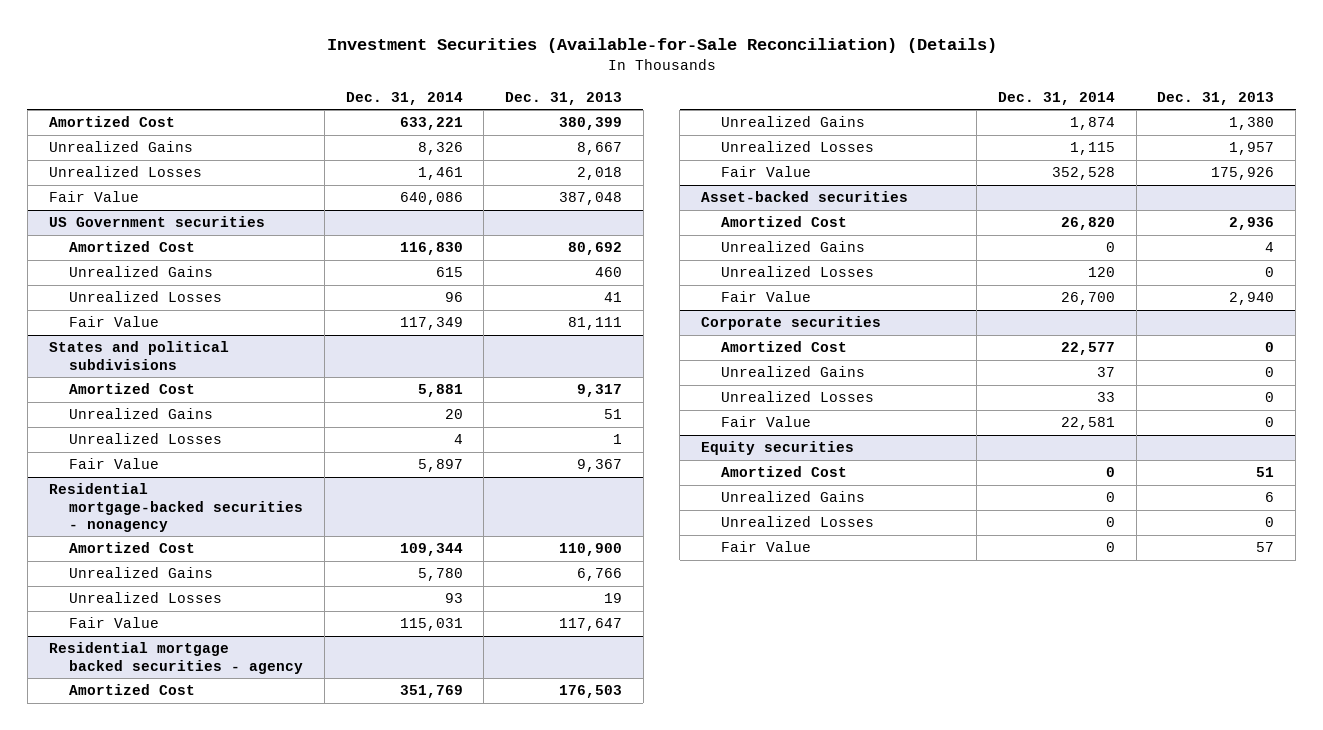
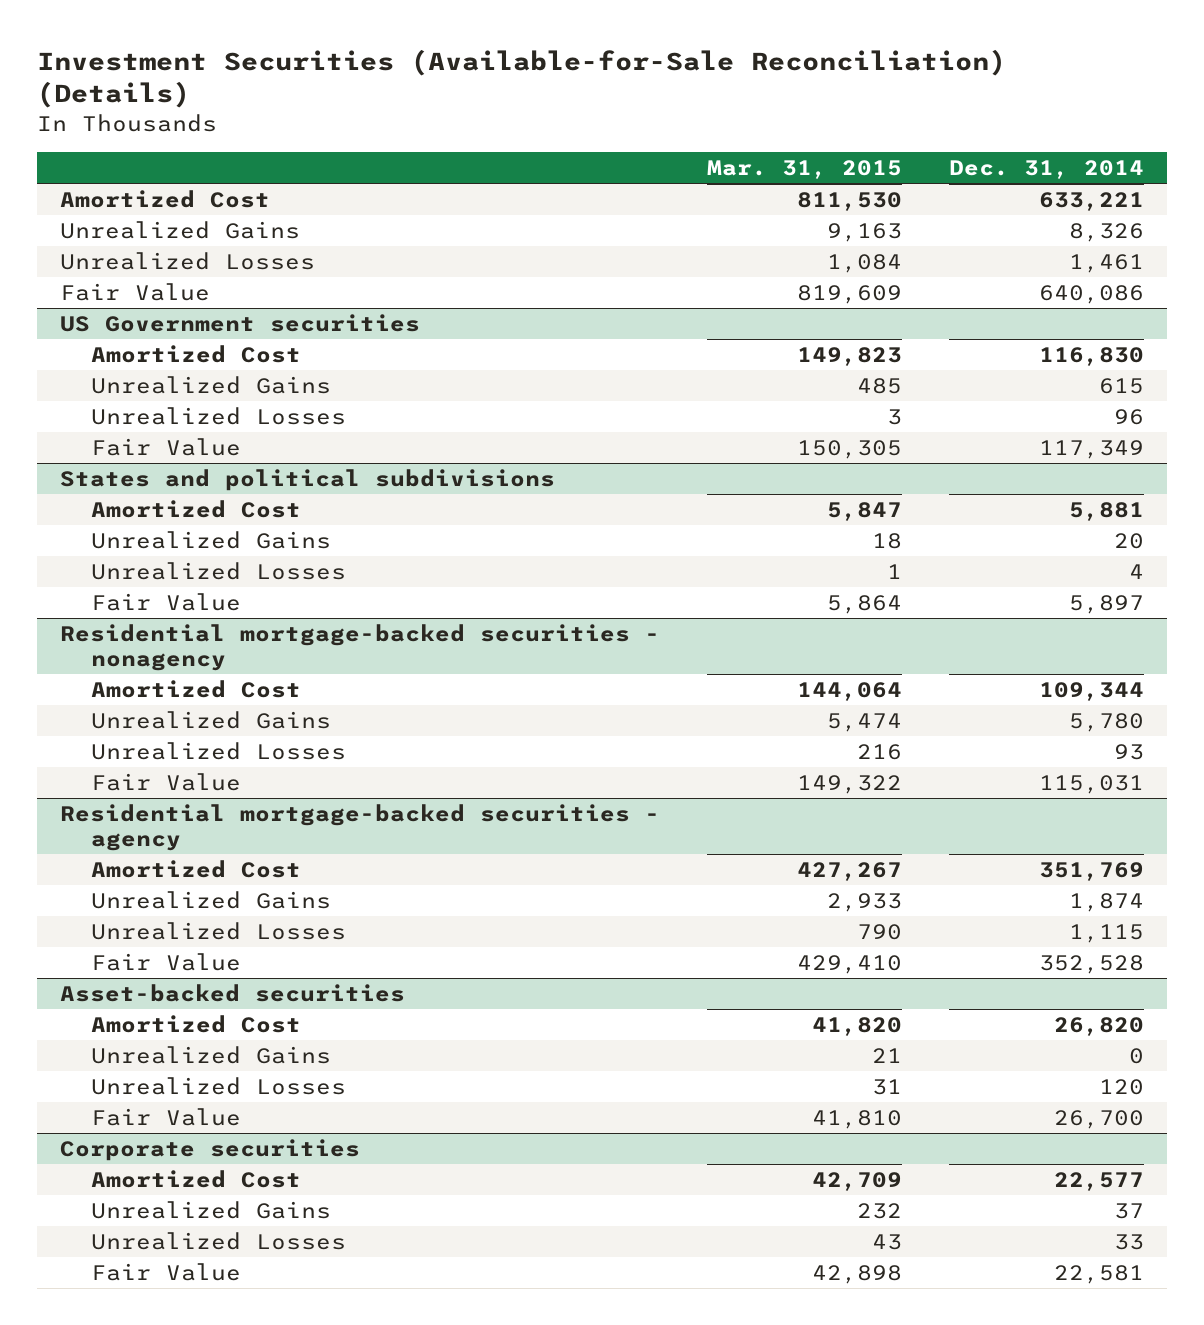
- | Dec. 31, 2014 | Dec. 31, 2013
+ | Mar. 31, 2015 | Dec. 31, 2014
- Residential mortgage backed securities - agency
+ Residential mortgage-backed securities - agency
- Equity securities
- Amortized Cost | 0 | 51
- Unrealized Gains | 0 | 6
- Unrealized Losses | 0 | 0
- Fair Value | 0 | 57

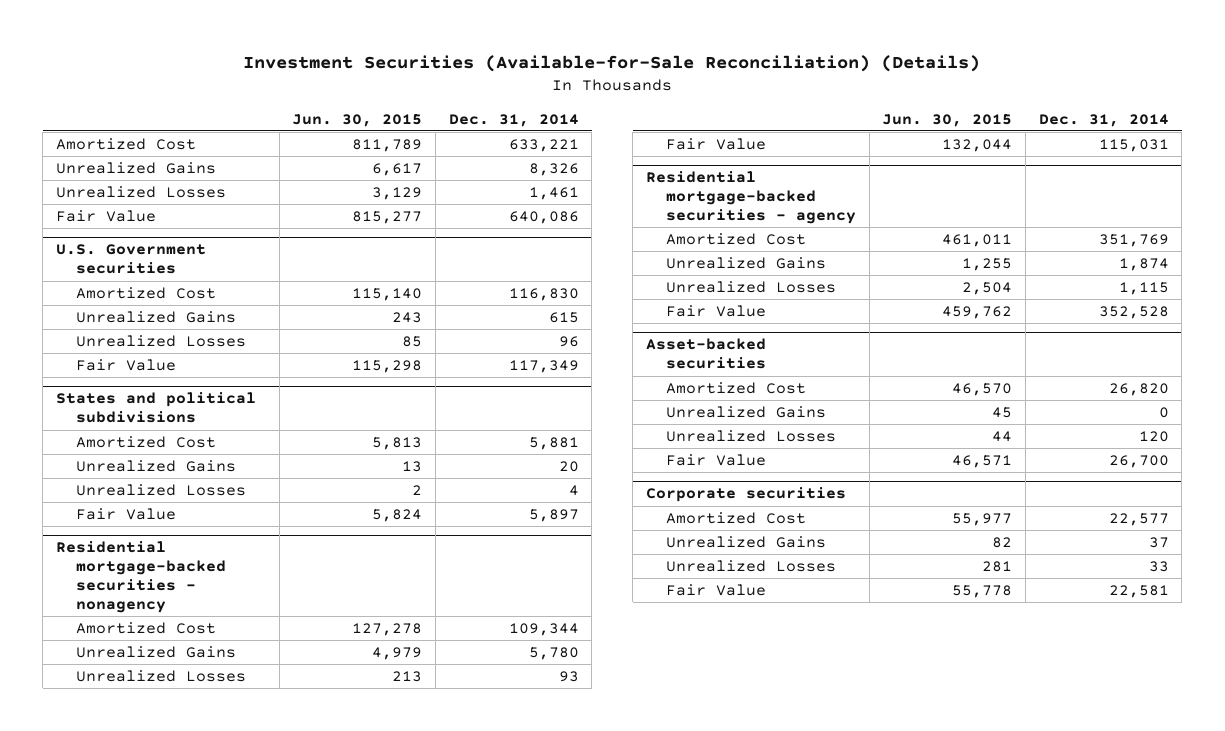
- | Mar. 31, 2015 | Dec. 31, 2014
+ | Jun. 30, 2015 | Dec. 31, 2014
- US Government securities
+ U.S. Government securities

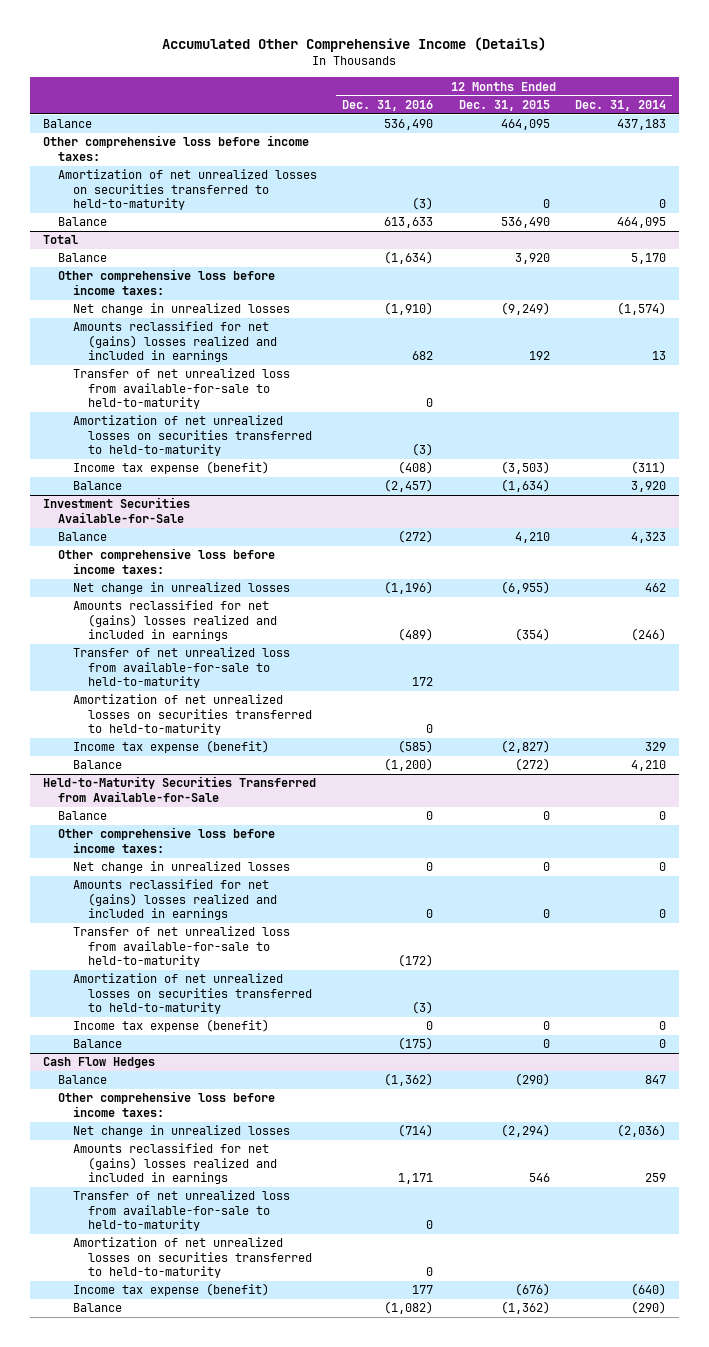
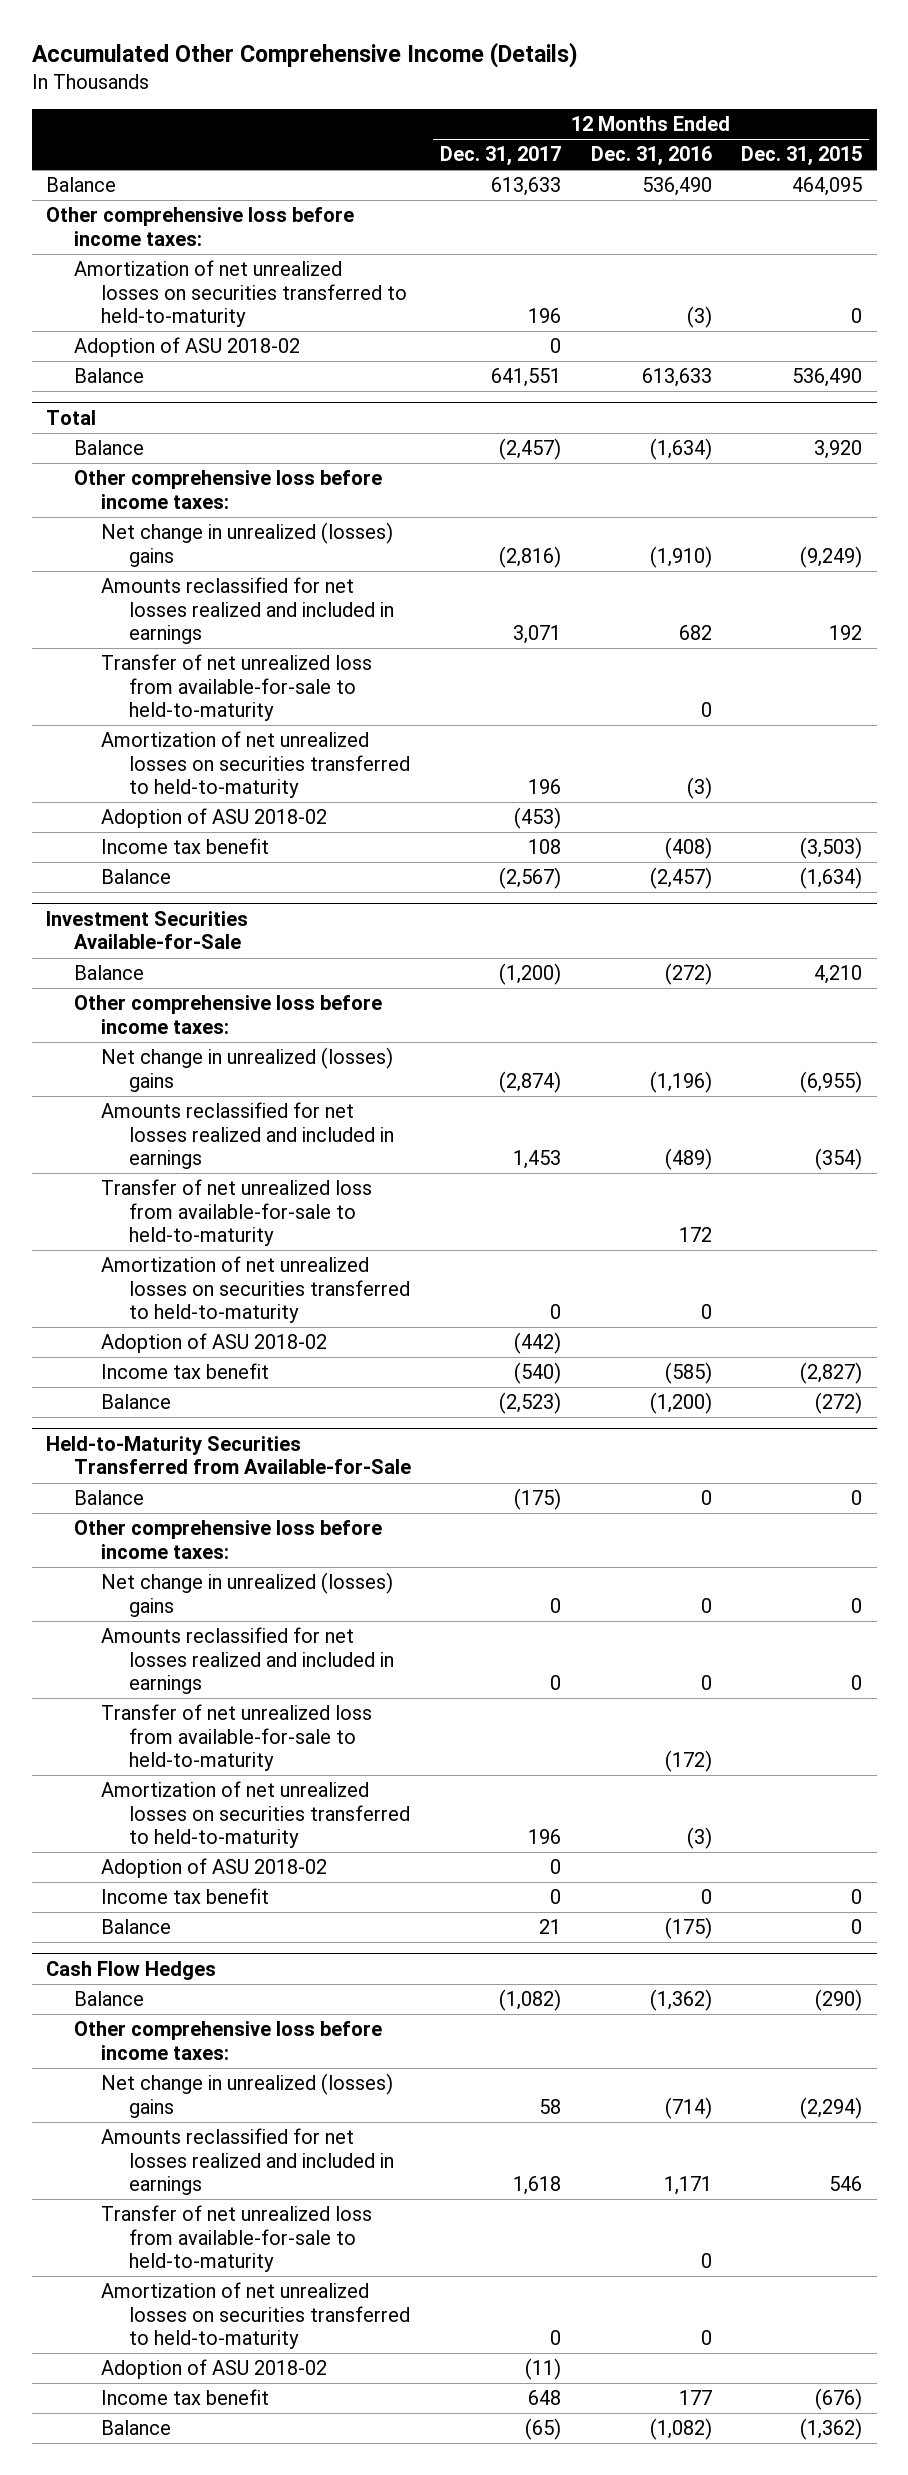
- | 12 Months Ended Dec. 31, 2016 | 12 Months Ended Dec. 31, 2015 | 12 Months Ended Dec. 31, 2014
+ | 12 Months Ended Dec. 31, 2017 | 12 Months Ended Dec. 31, 2016 | 12 Months Ended Dec. 31, 2015
+ Adoption of ASU 2018-02 | 0 | |
@ Total
- Net change in unrealized losses | (1,910) | (9,249) | (1,574)
- Amounts reclassified for net (gains) losses realized and included in earnings | 682 | 192 | 13
+ Net change in unrealized (losses) gains | (2,816) | (1,910) | (9,249)
+ Amounts reclassified for net losses realized and included in earnings | 3,071 | 682 | 192
- Income tax expense (benefit) | (408) | (3,503) | (311)
+ Adoption of ASU 2018-02 | (453) | |
+ Income tax benefit | 108 | (408) | (3,503)
@ Investment Securities Available-for-Sale
- Net change in unrealized losses | (1,196) | (6,955) | 462
- Amounts reclassified for net (gains) losses realized and included in earnings | (489) | (354) | (246)
+ Net change in unrealized (losses) gains | (2,874) | (1,196) | (6,955)
+ Amounts reclassified for net losses realized and included in earnings | 1,453 | (489) | (354)
- Income tax expense (benefit) | (585) | (2,827) | 329
+ Adoption of ASU 2018-02 | (442) | |
+ Income tax benefit | (540) | (585) | (2,827)
@ Held-to-Maturity Securities Transferred from Available-for-Sale
- Net change in unrealized losses | 0 | 0 | 0
- Amounts reclassified for net (gains) losses realized and included in earnings | 0 | 0 | 0
+ Net change in unrealized (losses) gains | 0 | 0 | 0
+ Amounts reclassified for net losses realized and included in earnings | 0 | 0 | 0
- Income tax expense (benefit) | 0 | 0 | 0
+ Adoption of ASU 2018-02 | 0 | |
+ Income tax benefit | 0 | 0 | 0
@ Cash Flow Hedges
- Net change in unrealized losses | (714) | (2,294) | (2,036)
- Amounts reclassified for net (gains) losses realized and included in earnings | 1,171 | 546 | 259
+ Net change in unrealized (losses) gains | 58 | (714) | (2,294)
+ Amounts reclassified for net losses realized and included in earnings | 1,618 | 1,171 | 546
- Income tax expense (benefit) | 177 | (676) | (640)
+ Adoption of ASU 2018-02 | (11) | |
+ Income tax benefit | 648 | 177 | (676)

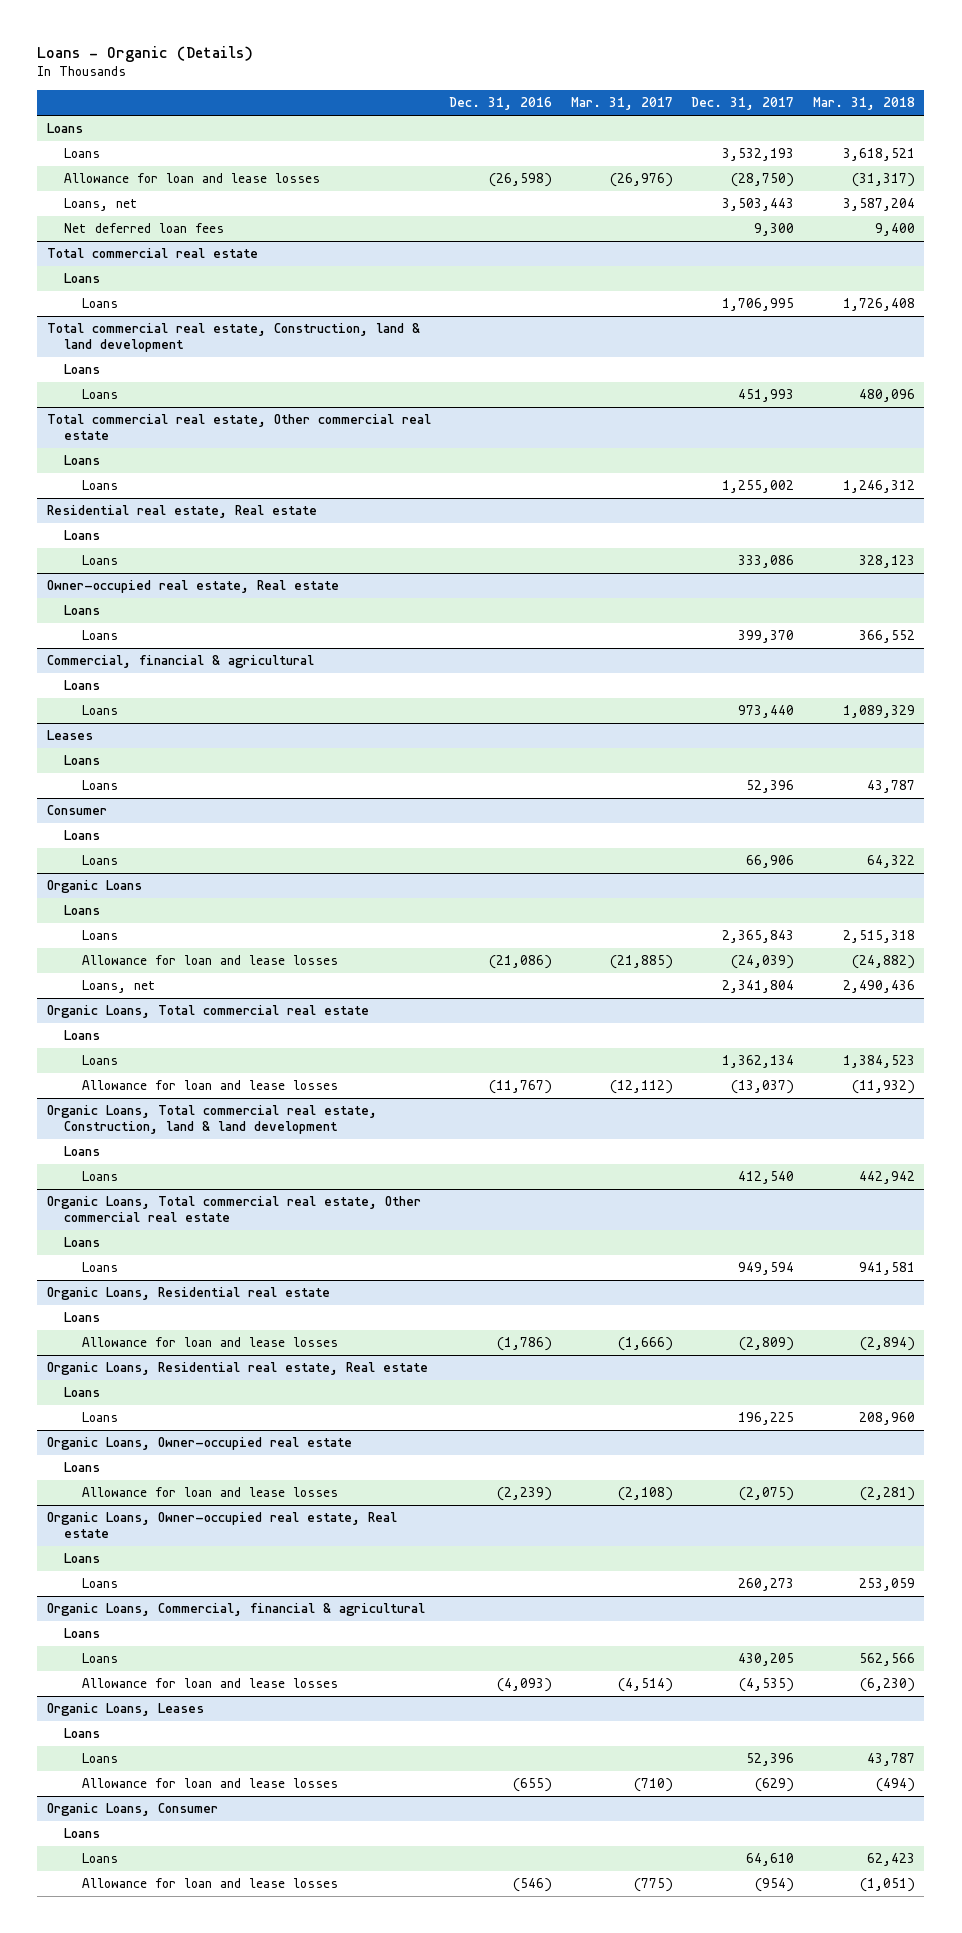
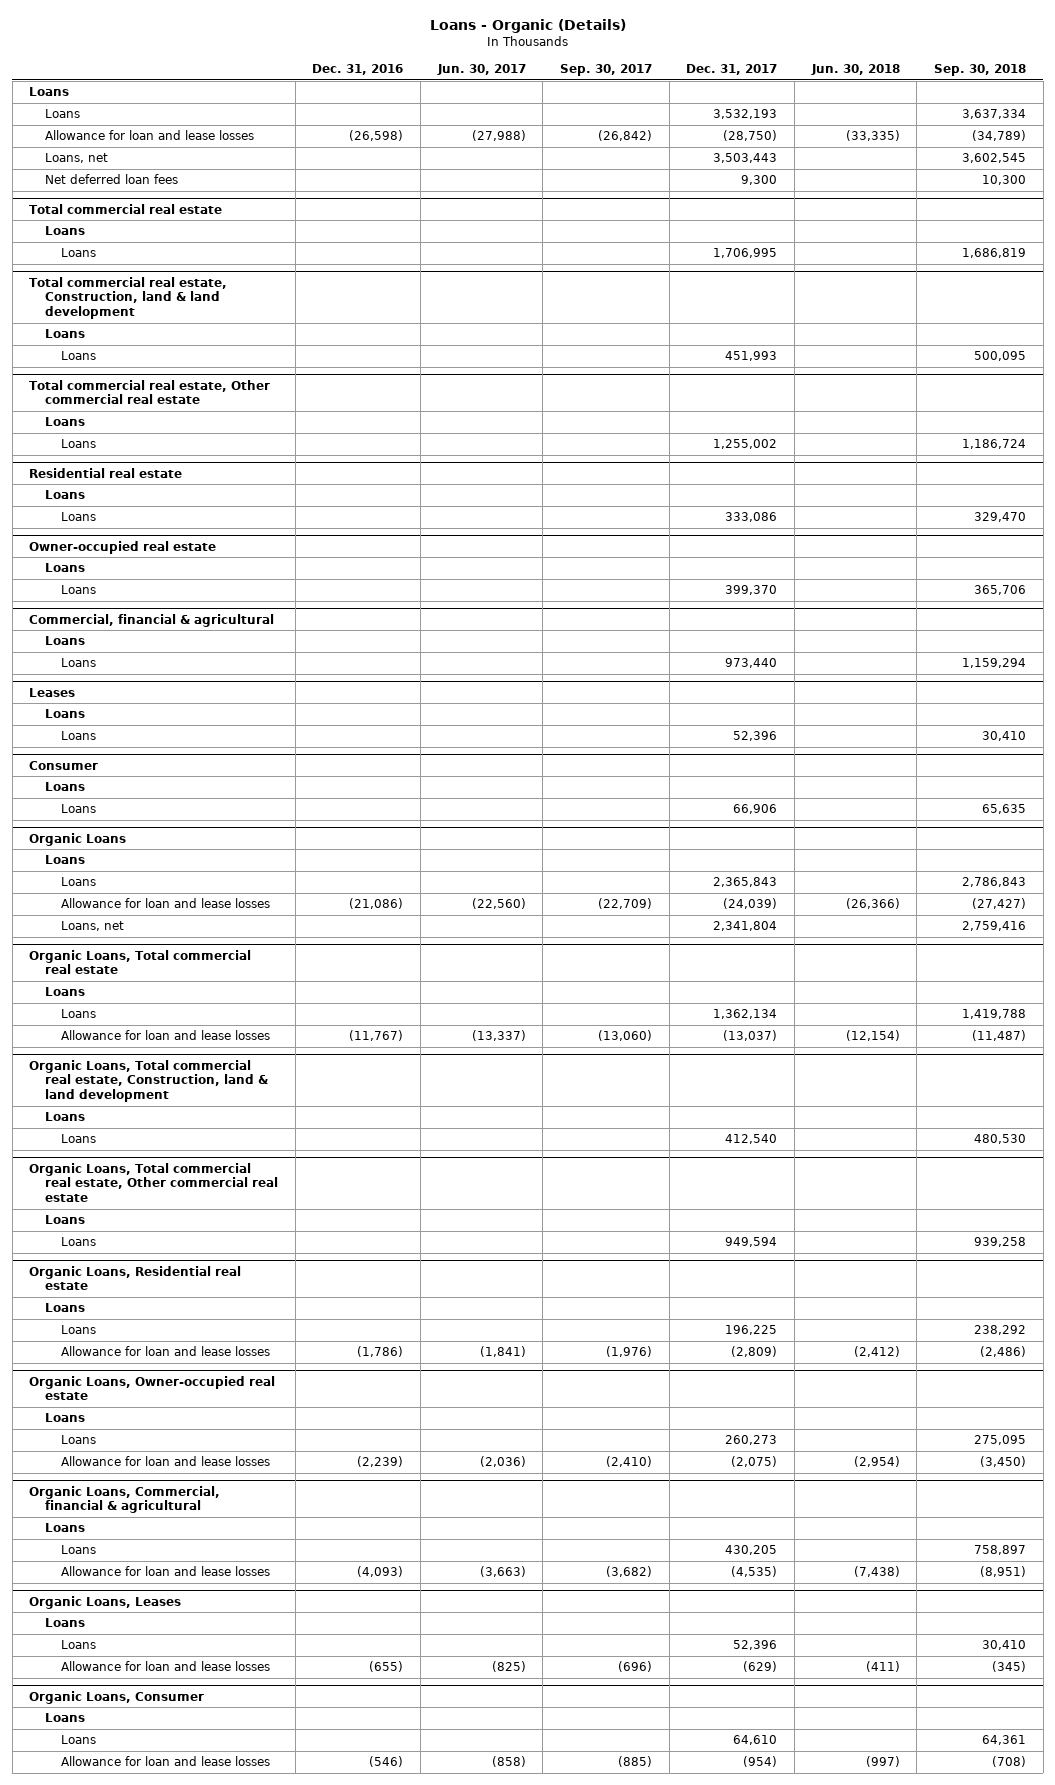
- | Dec. 31, 2016 | Mar. 31, 2017 | Dec. 31, 2017 | Mar. 31, 2018
+ | Dec. 31, 2016 | Jun. 30, 2017 | Sep. 30, 2017 | Dec. 31, 2017 | Jun. 30, 2018 | Sep. 30, 2018
- Residential real estate, Real estate
+ Residential real estate
- Owner-occupied real estate, Real estate
+ Owner-occupied real estate
- Organic Loans, Residential real estate, Real estate
- Loans
@ Organic Loans, Residential real estate
moved down: Allowance for loan and lease losses | (1,786) | (1,841) | (1,976) | (2,809) | (2,412) | (2,486)
- Organic Loans, Owner-occupied real estate, Real estate
- Loans
@ Organic Loans, Owner-occupied real estate
moved down: Allowance for loan and lease losses | (2,239) | (2,036) | (2,410) | (2,075) | (2,954) | (3,450)

